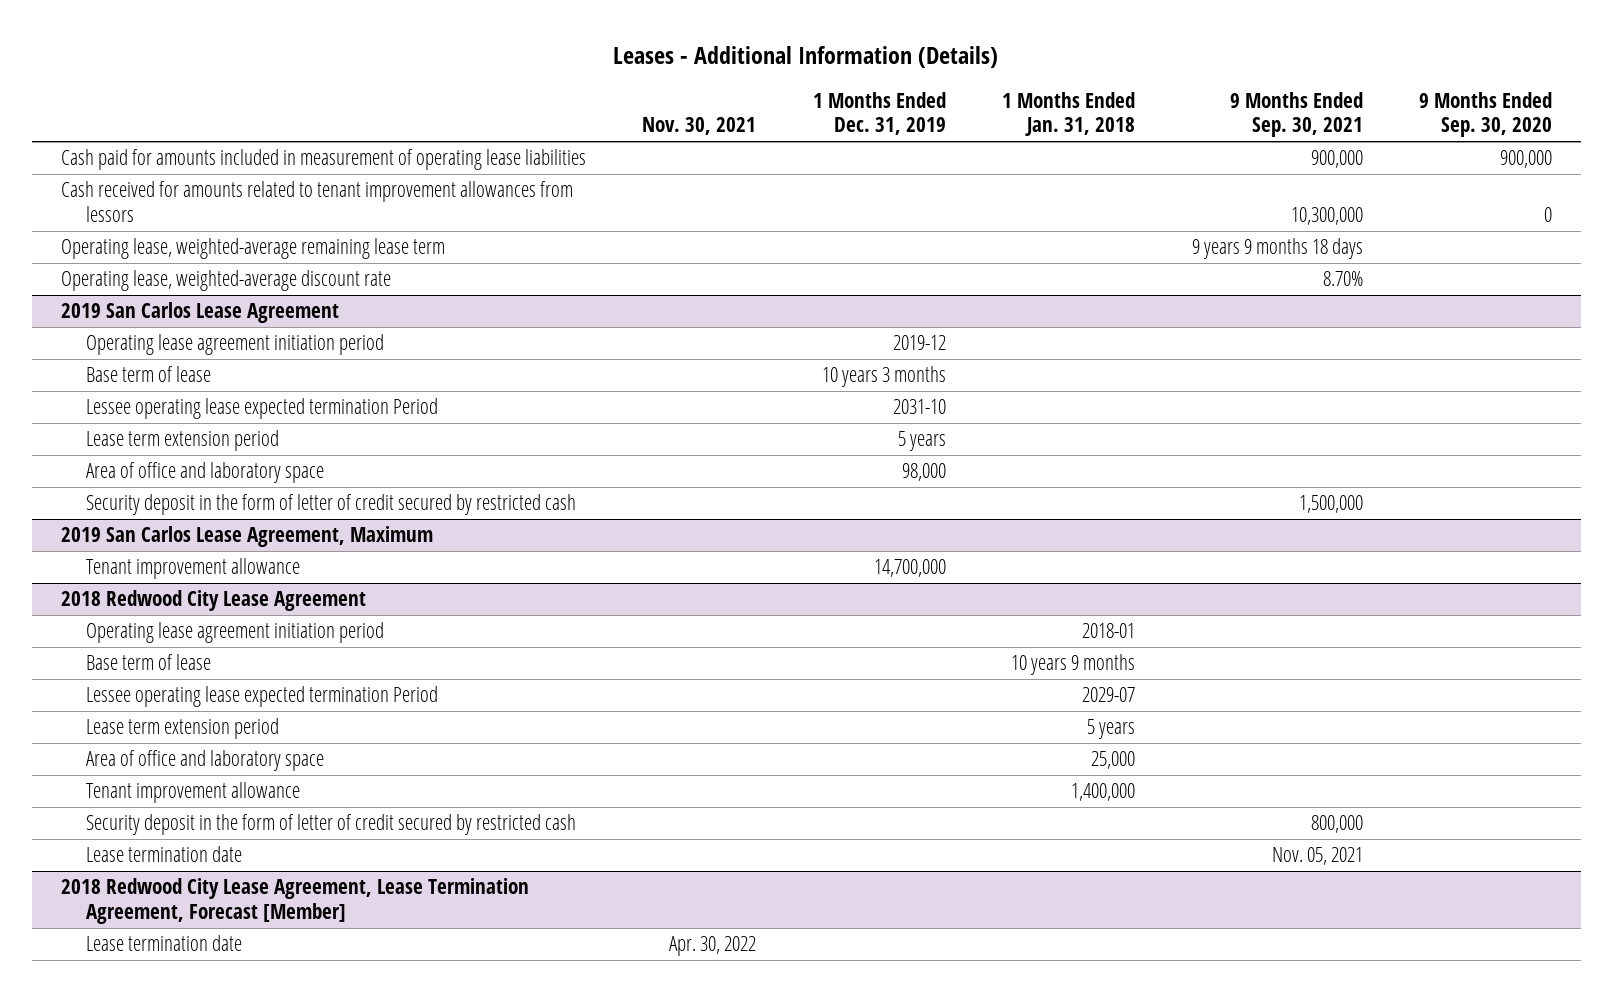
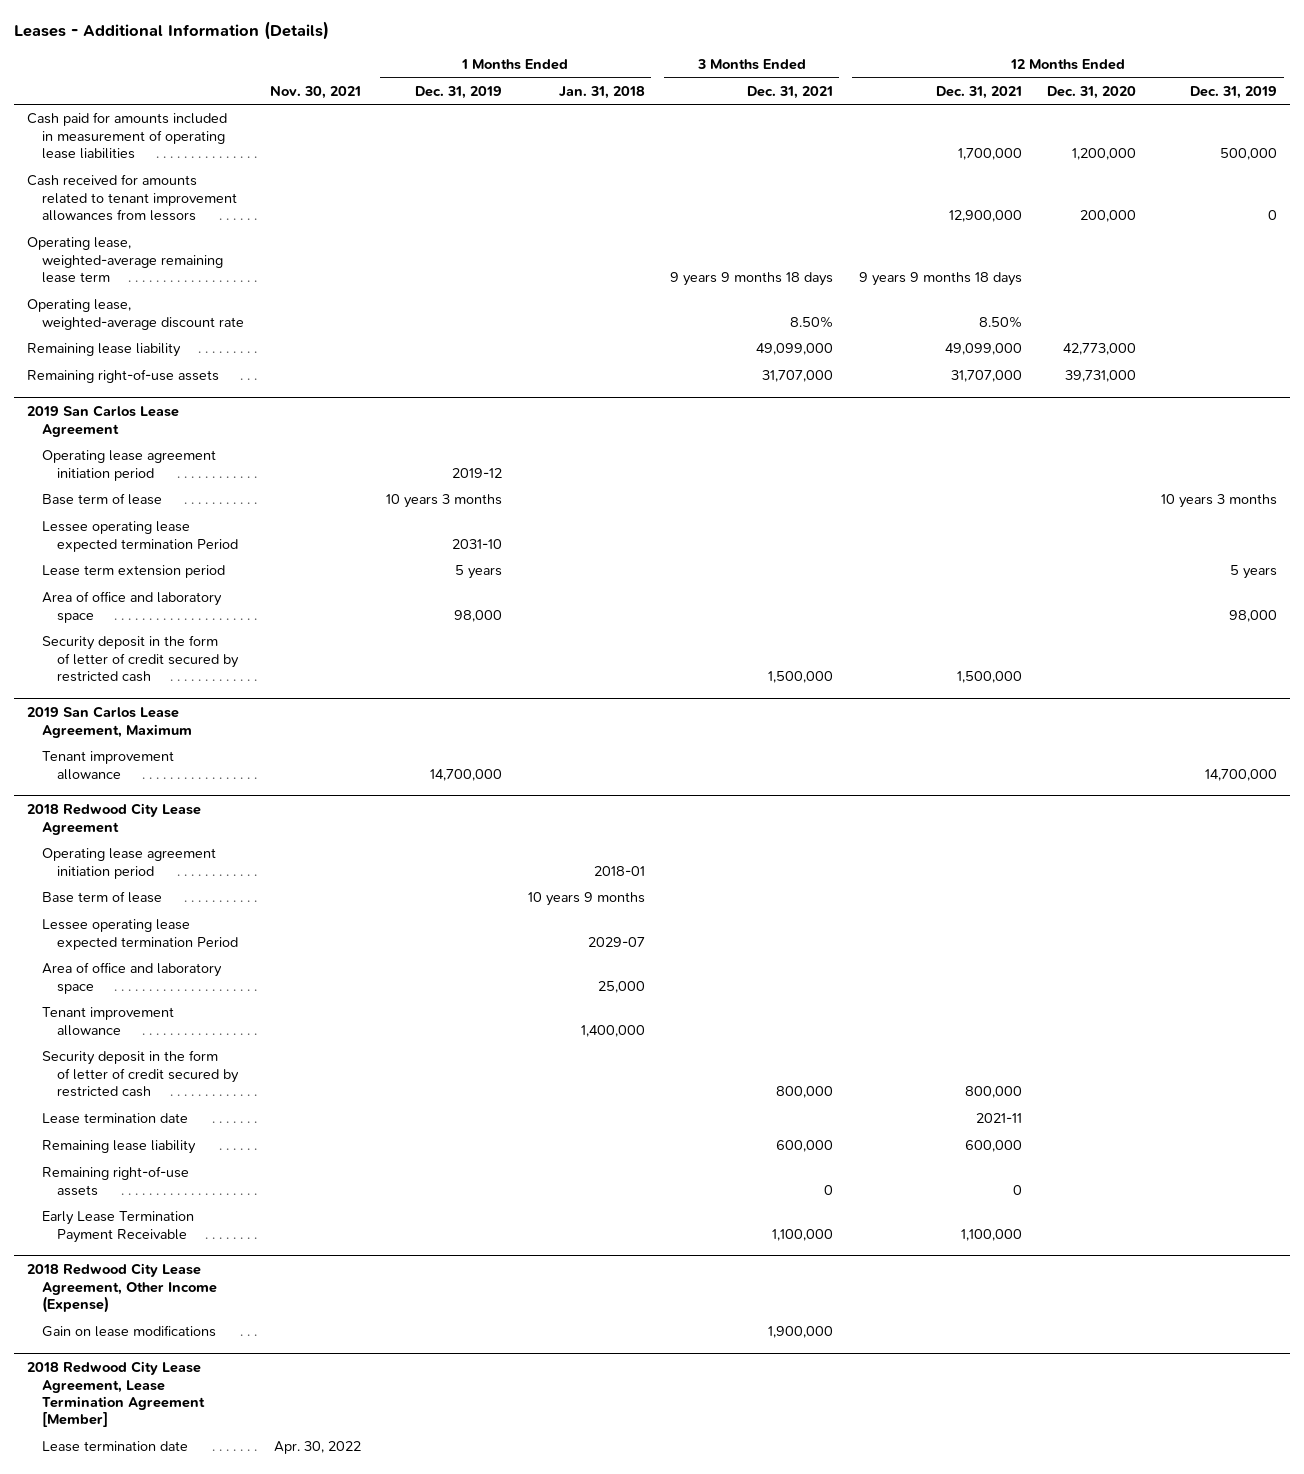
- | Nov. 30, 2021 | 1 Months Ended Dec. 31, 2019 | 1 Months Ended Jan. 31, 2018 | 9 Months Ended Sep. 30, 2021 | 9 Months Ended Sep. 30, 2020
+ | Nov. 30, 2021 | 1 Months Ended Dec. 31, 2019 | 1 Months Ended Jan. 31, 2018 | 3 Months Ended Dec. 31, 2021 | 12 Months Ended Dec. 31, 2021 | 12 Months Ended Dec. 31, 2020 | 12 Months Ended Dec. 31, 2019
+ Remaining lease liability | | | | 49,099,000 | 49,099,000 | 42,773,000 |
+ Remaining right-of-use assets | | | | 31,707,000 | 31,707,000 | 39,731,000 |
@ 2018 Redwood City Lease Agreement
- Lease term extension period | | | 5 years | |
- 2018 Redwood City Lease Agreement, Lease Termination Agreement, Forecast [Member]
@ 2018 Redwood City Lease Agreement
+ Remaining lease liability | | | | 600,000 | 600,000 | |
+ Remaining right-of-use assets | | | | 0 | 0 | |
+ Early Lease Termination Payment Receivable | | | | 1,100,000 | 1,100,000 | |
+ 2018 Redwood City Lease Agreement, Other Income (Expense)
+ Gain on lease modifications | | | | 1,900,000 | | |
+ 2018 Redwood City Lease Agreement, Lease Termination Agreement [Member]

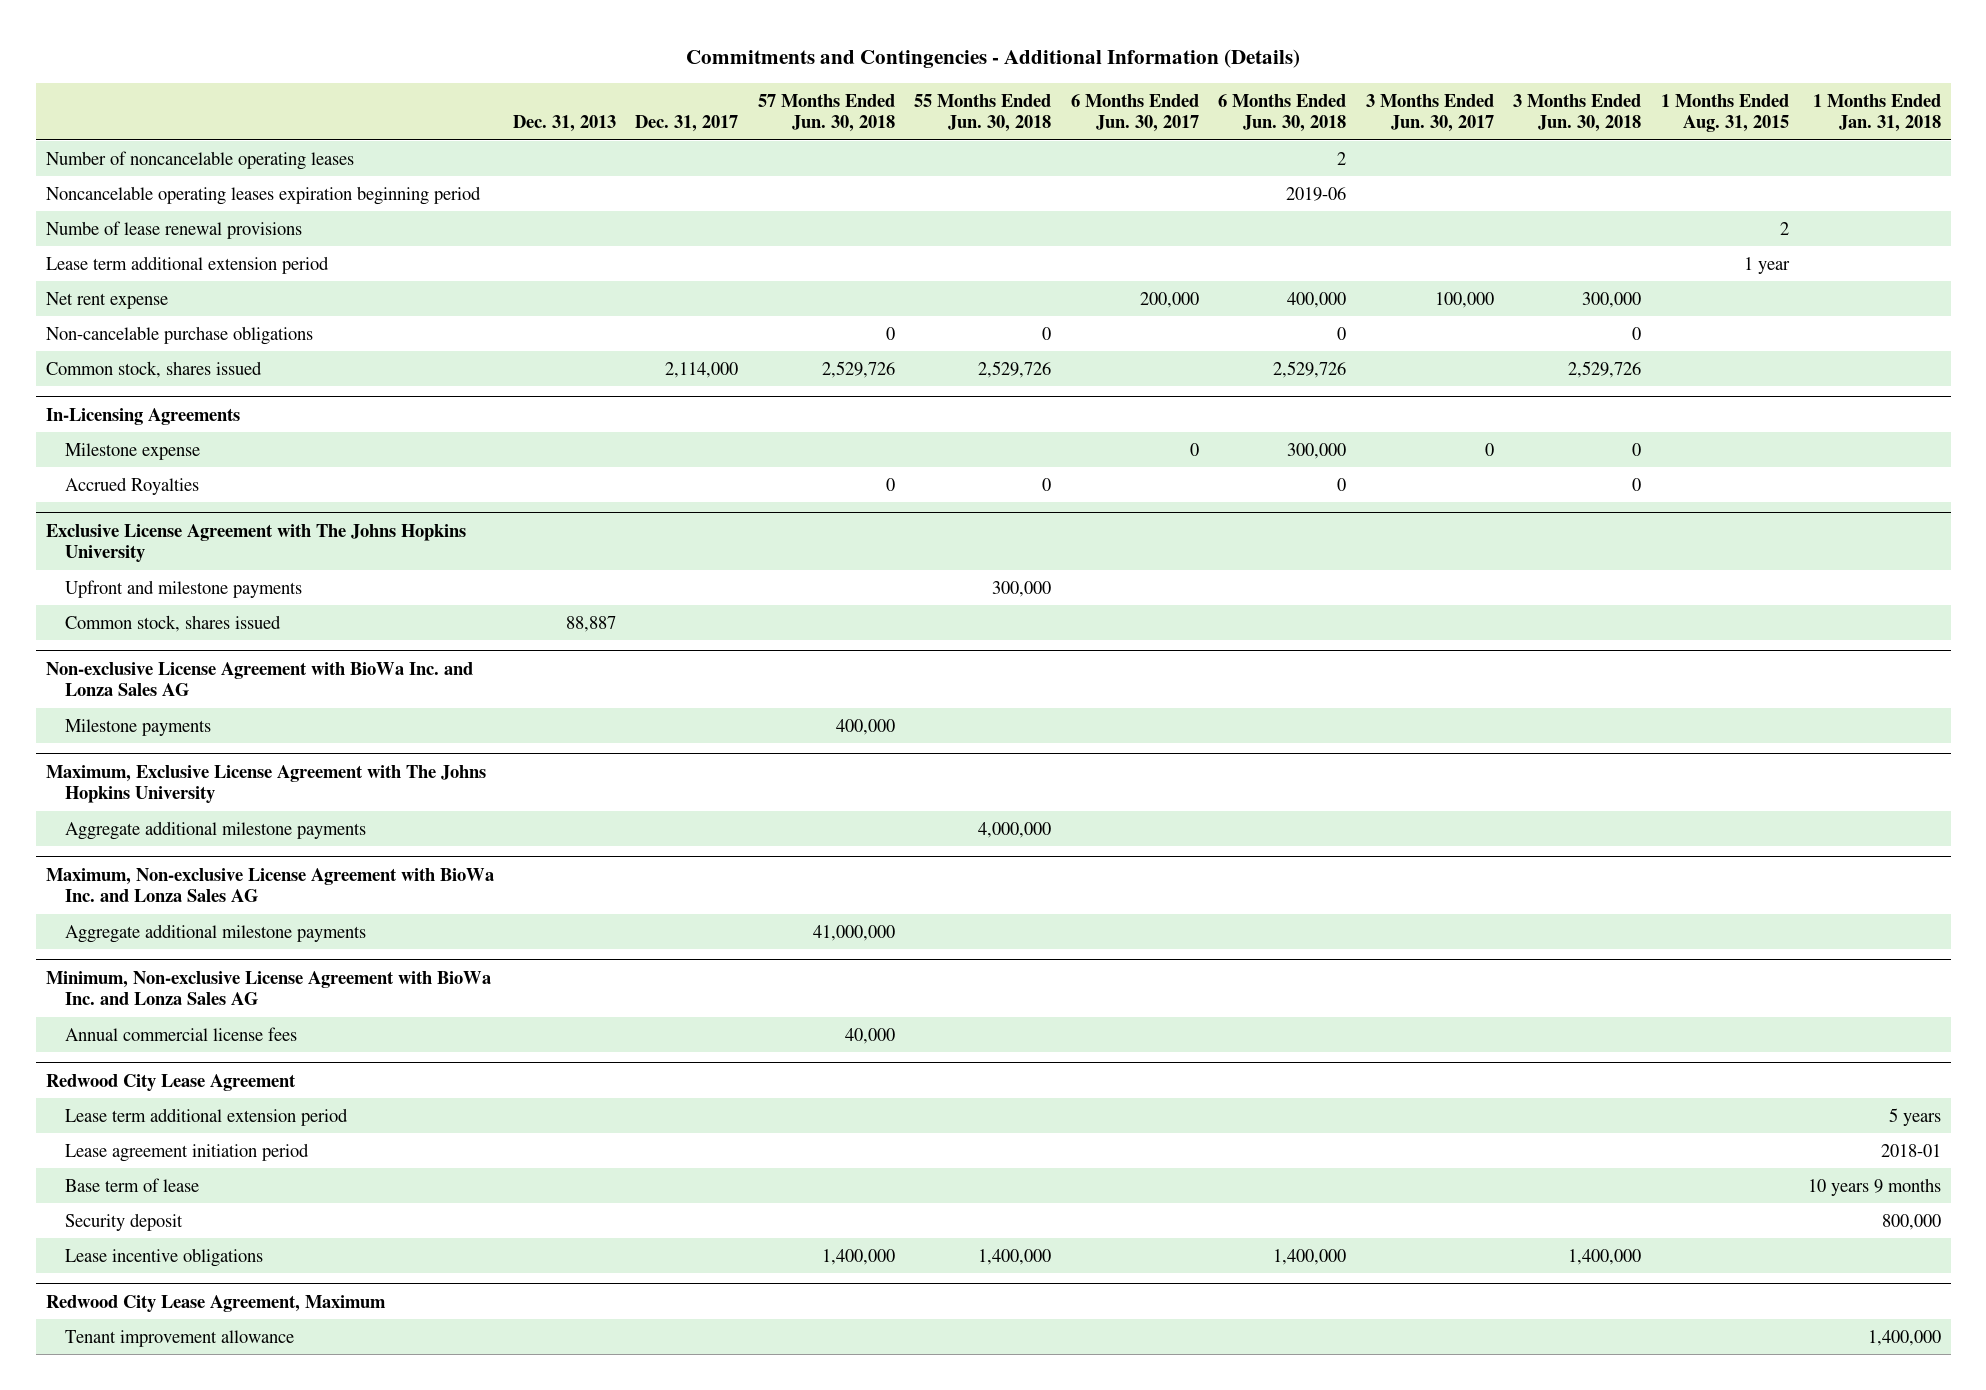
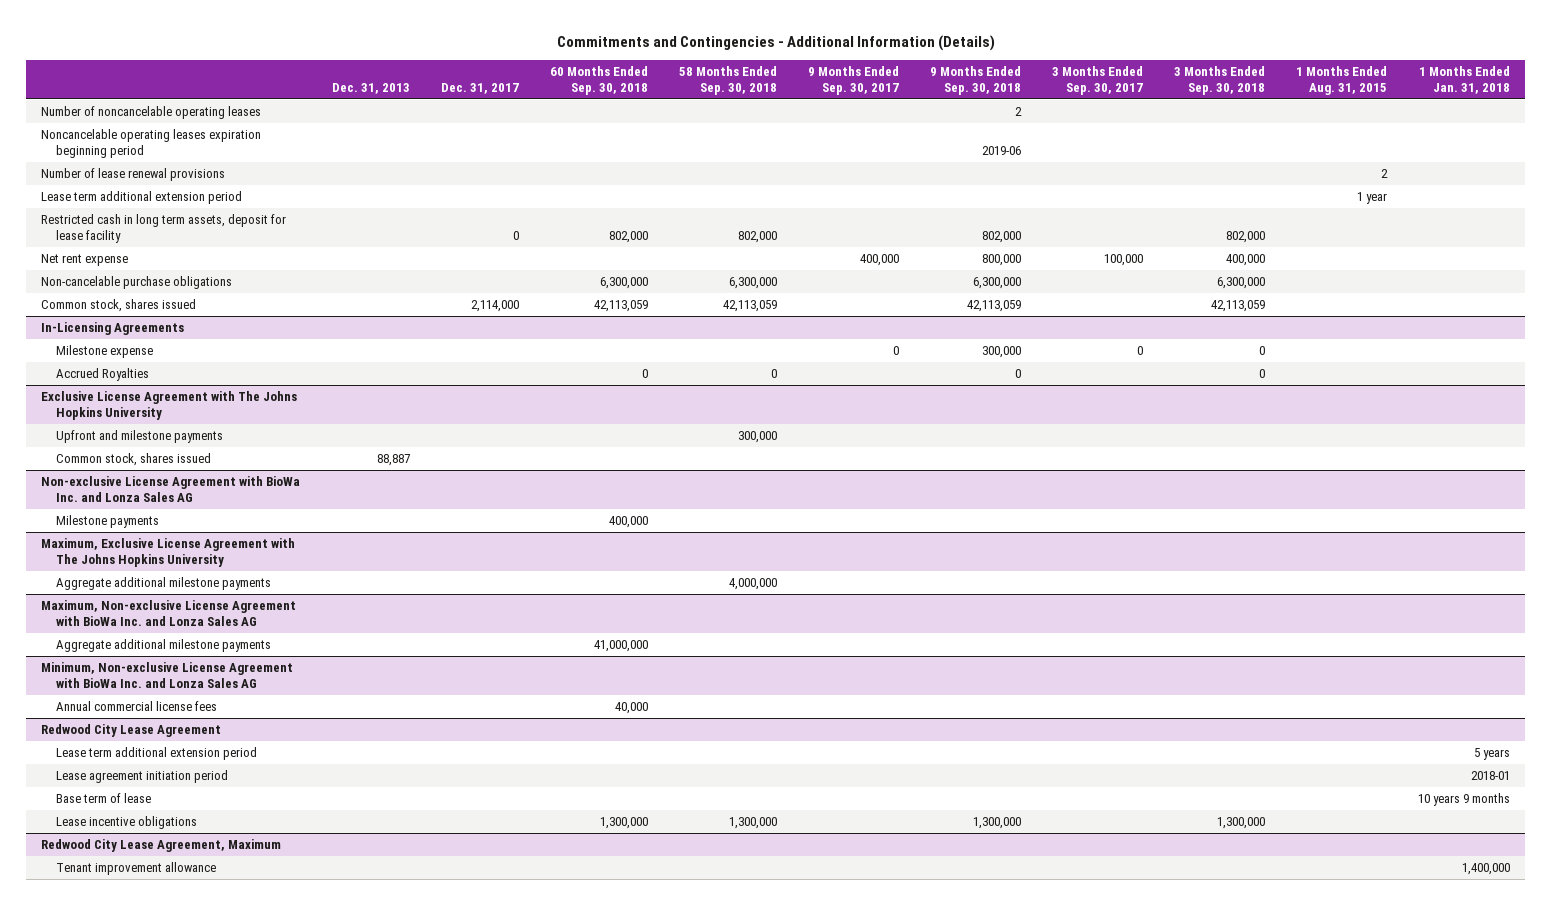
- | Dec. 31, 2013 | Dec. 31, 2017 | 57 Months Ended Jun. 30, 2018 | 55 Months Ended Jun. 30, 2018 | 6 Months Ended Jun. 30, 2017 | 6 Months Ended Jun. 30, 2018 | 3 Months Ended Jun. 30, 2017 | 3 Months Ended Jun. 30, 2018 | 1 Months Ended Aug. 31, 2015 | 1 Months Ended Jan. 31, 2018
+ | Dec. 31, 2013 | Dec. 31, 2017 | 60 Months Ended Sep. 30, 2018 | 58 Months Ended Sep. 30, 2018 | 9 Months Ended Sep. 30, 2017 | 9 Months Ended Sep. 30, 2018 | 3 Months Ended Sep. 30, 2017 | 3 Months Ended Sep. 30, 2018 | 1 Months Ended Aug. 31, 2015 | 1 Months Ended Jan. 31, 2018
- Numbe of lease renewal provisions | | | | | | | | | 2 |
+ Number of lease renewal provisions | | | | | | | | | 2 |
+ Restricted cash in long term assets, deposit for lease facility | | 0 | 802,000 | 802,000 | | 802,000 | | 802,000 | |
@ Redwood City Lease Agreement
- Security deposit | | | | | | | | | | 800,000

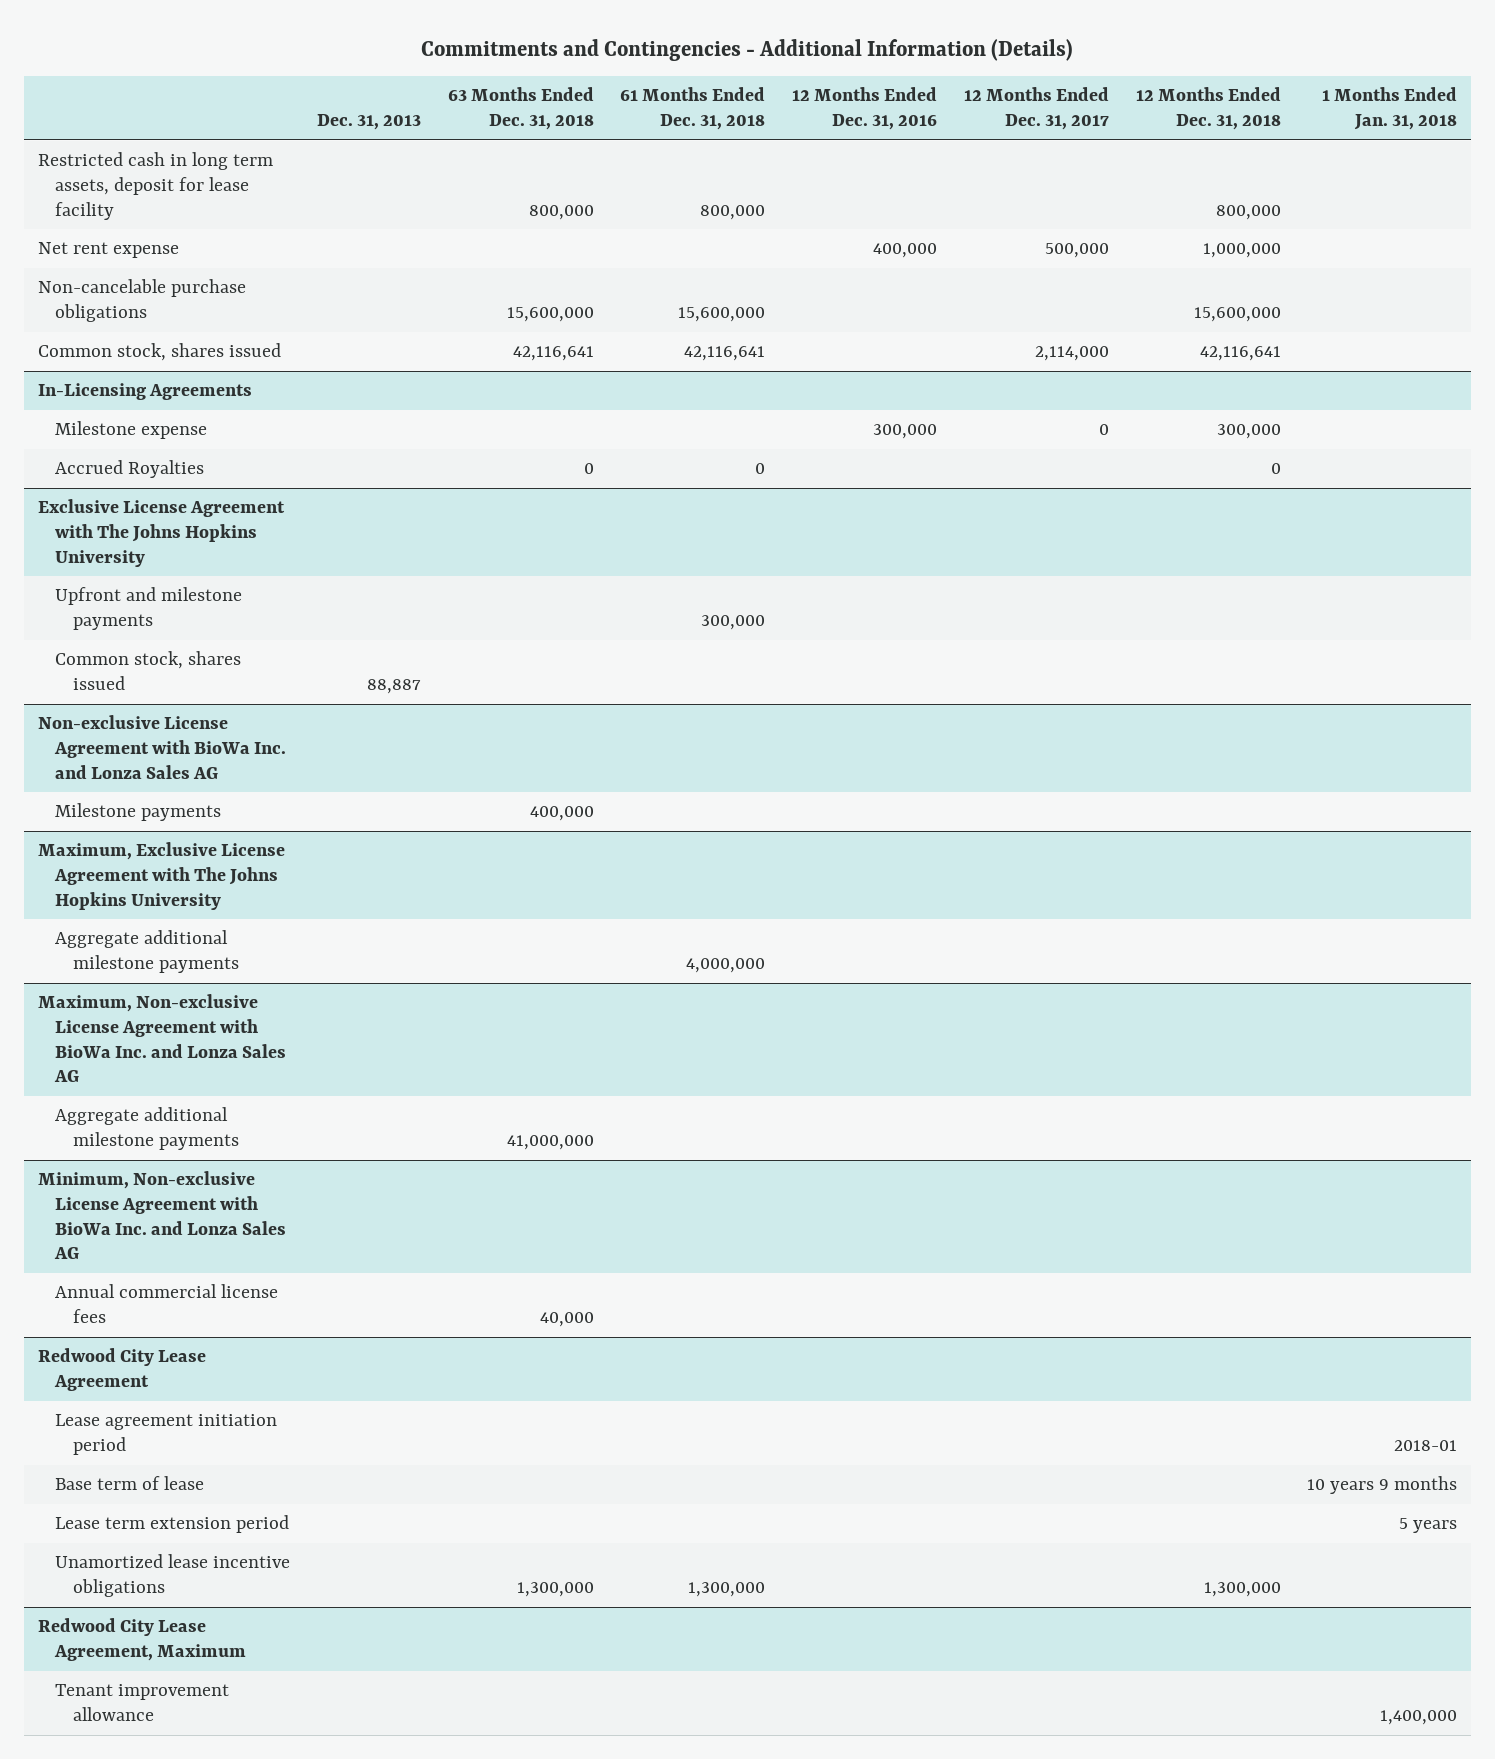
- | Dec. 31, 2013 | Dec. 31, 2017 | 60 Months Ended Sep. 30, 2018 | 58 Months Ended Sep. 30, 2018 | 9 Months Ended Sep. 30, 2017 | 9 Months Ended Sep. 30, 2018 | 3 Months Ended Sep. 30, 2017 | 3 Months Ended Sep. 30, 2018 | 1 Months Ended Aug. 31, 2015 | 1 Months Ended Jan. 31, 2018
+ | Dec. 31, 2013 | 63 Months Ended Dec. 31, 2018 | 61 Months Ended Dec. 31, 2018 | 12 Months Ended Dec. 31, 2016 | 12 Months Ended Dec. 31, 2017 | 12 Months Ended Dec. 31, 2018 | 1 Months Ended Jan. 31, 2018
- Number of noncancelable operating leases | | | | | | 2 | | | |
- Noncancelable operating leases expiration beginning period | | | | | | 2019-06 | | | |
- Number of lease renewal provisions | | | | | | | | | 2 |
- Lease term additional extension period | | | | | | | | | 1 year |
@ Redwood City Lease Agreement
- Lease term additional extension period | | | | | | | | | | 5 years
- Lease incentive obligations | | | 1,300,000 | 1,300,000 | | 1,300,000 | | 1,300,000 | |
+ Lease term extension period | | | | | | | 5 years
+ Unamortized lease incentive obligations | | 1,300,000 | 1,300,000 | | | 1,300,000 |

